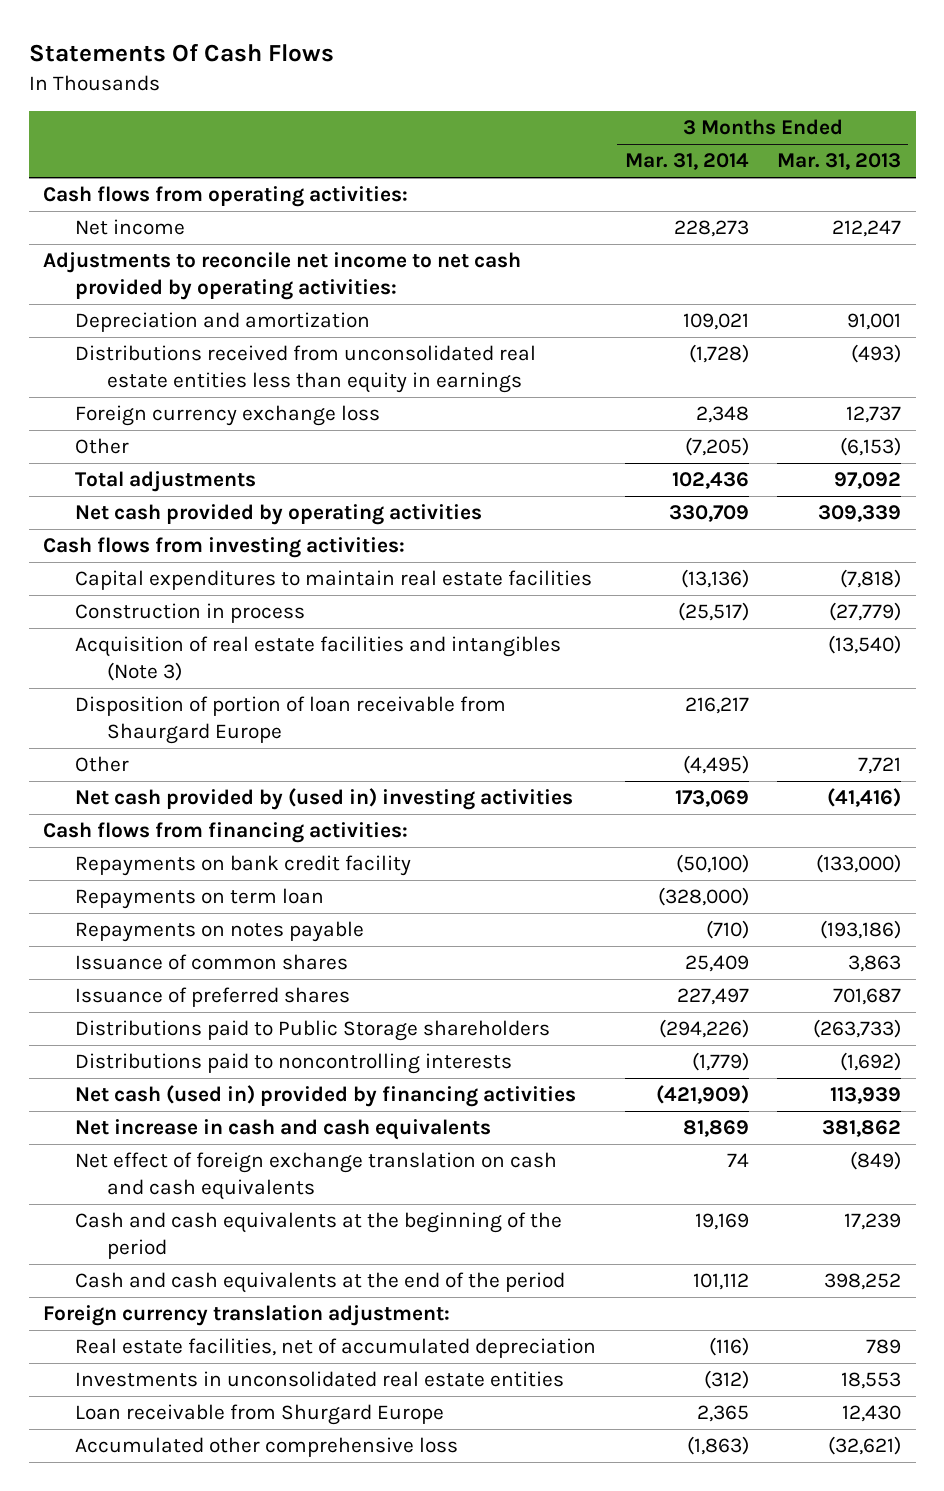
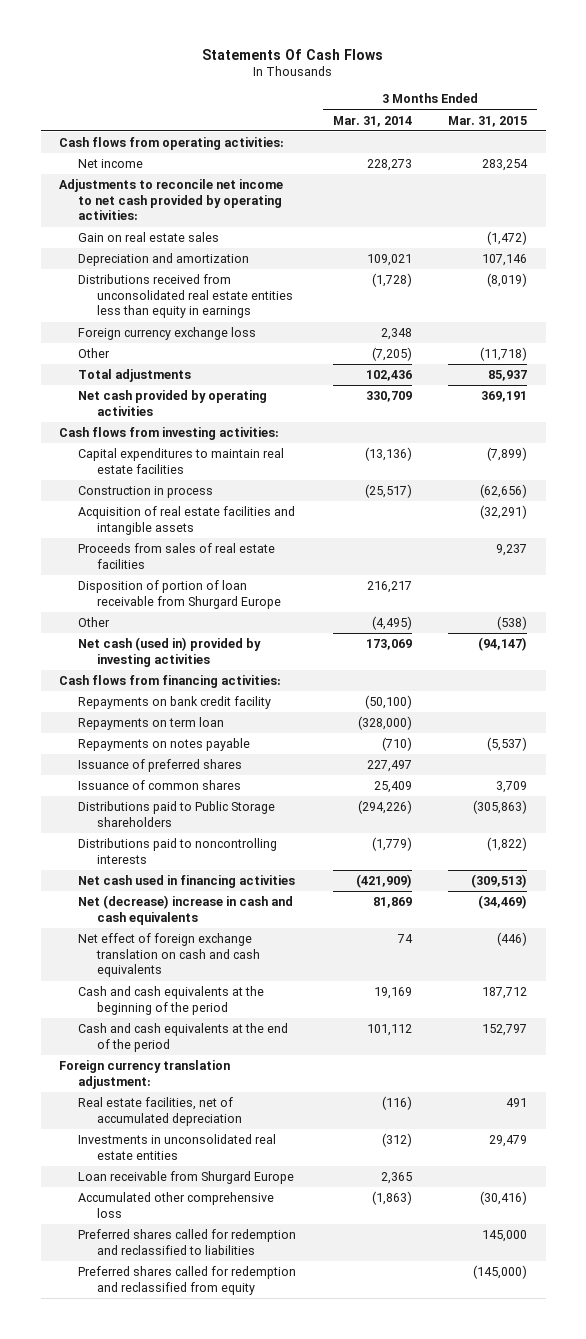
- | 3 Months Ended Mar. 31, 2014 | 3 Months Ended Mar. 31, 2013
+ | 3 Months Ended Mar. 31, 2014 | 3 Months Ended Mar. 31, 2015
+ Gain on real estate sales | | (1,472)
- Acquisition of real estate facilities and intangibles (Note 3) | | (13,540)
- Disposition of portion of loan receivable from Shaurgard Europe | 216,217 |
+ Acquisition of real estate facilities and intangible assets | | (32,291)
+ Proceeds from sales of real estate facilities | | 9,237
+ Disposition of portion of loan receivable from Shurgard Europe | 216,217 |
- Net cash provided by (used in) investing activities | 173,069 | (41,416)
+ Net cash (used in) provided by investing activities | 173,069 | (94,147)
moved down: Issuance of common shares | 25,409 | 3,709
- Net cash (used in) provided by financing activities | (421,909) | 113,939
- Net increase in cash and cash equivalents | 81,869 | 381,862
+ Net cash used in financing activities | (421,909) | (309,513)
+ Net (decrease) increase in cash and cash equivalents | 81,869 | (34,469)
+ Preferred shares called for redemption and reclassified to liabilities | | 145,000
+ Preferred shares called for redemption and reclassified from equity | | (145,000)

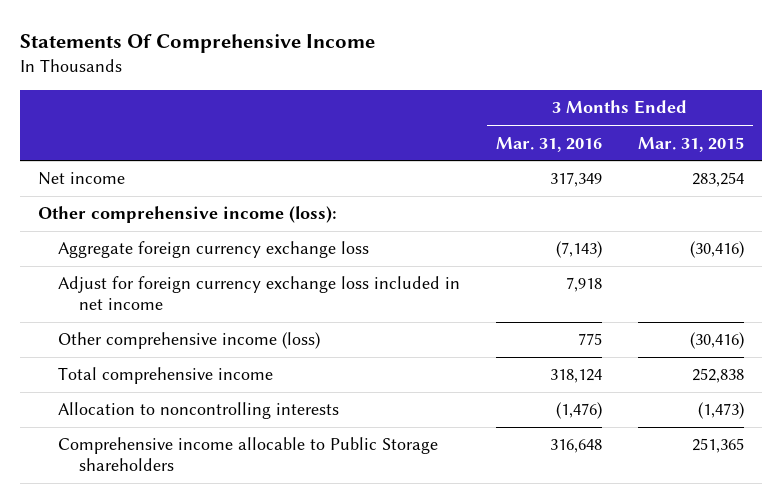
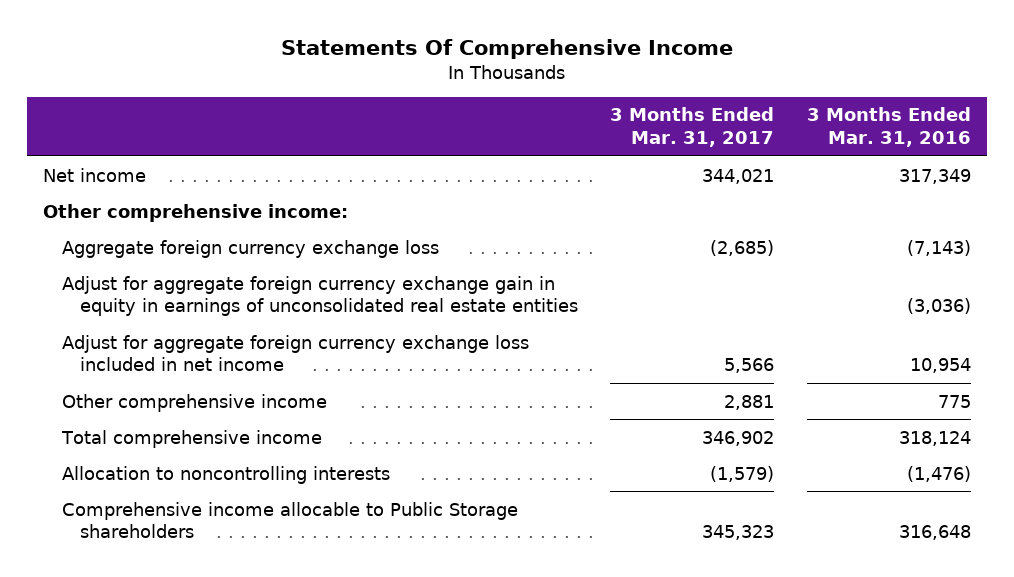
- | 3 Months Ended Mar. 31, 2016 | 3 Months Ended Mar. 31, 2015
+ | 3 Months Ended Mar. 31, 2017 | 3 Months Ended Mar. 31, 2016
- Other comprehensive income (loss):
+ Other comprehensive income:
- Adjust for foreign currency exchange loss included in net income | 7,918 |
- Other comprehensive income (loss) | 775 | (30,416)
+ Adjust for aggregate foreign currency exchange gain in equity in earnings of unconsolidated real estate entities | | (3,036)
+ Adjust for aggregate foreign currency exchange loss included in net income | 5,566 | 10,954
+ Other comprehensive income | 2,881 | 775

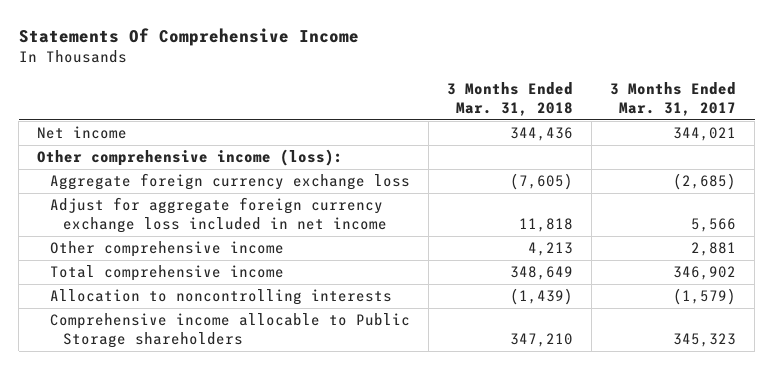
- | 3 Months Ended Mar. 31, 2017 | 3 Months Ended Mar. 31, 2016
+ | 3 Months Ended Mar. 31, 2018 | 3 Months Ended Mar. 31, 2017
- Other comprehensive income:
+ Other comprehensive income (loss):
- Adjust for aggregate foreign currency exchange gain in equity in earnings of unconsolidated real estate entities | | (3,036)

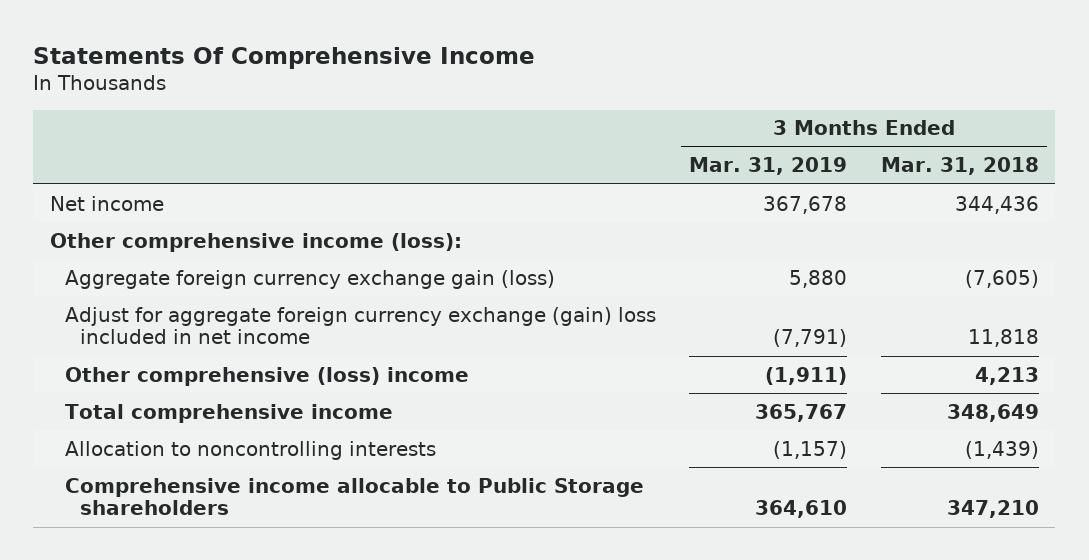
- | 3 Months Ended Mar. 31, 2018 | 3 Months Ended Mar. 31, 2017
+ | 3 Months Ended Mar. 31, 2019 | 3 Months Ended Mar. 31, 2018
- Aggregate foreign currency exchange loss | (7,605) | (2,685)
- Adjust for aggregate foreign currency exchange loss included in net income | 11,818 | 5,566
- Other comprehensive income | 4,213 | 2,881
+ Aggregate foreign currency exchange gain (loss) | 5,880 | (7,605)
+ Adjust for aggregate foreign currency exchange (gain) loss included in net income | (7,791) | 11,818
+ Other comprehensive (loss) income | (1,911) | 4,213

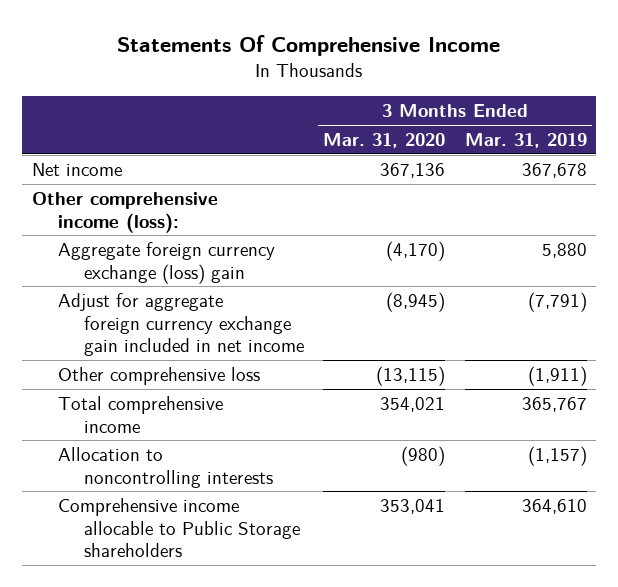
- | 3 Months Ended Mar. 31, 2019 | 3 Months Ended Mar. 31, 2018
+ | 3 Months Ended Mar. 31, 2020 | 3 Months Ended Mar. 31, 2019
- Aggregate foreign currency exchange gain (loss) | 5,880 | (7,605)
- Adjust for aggregate foreign currency exchange (gain) loss included in net income | (7,791) | 11,818
- Other comprehensive (loss) income | (1,911) | 4,213
+ Aggregate foreign currency exchange (loss) gain | (4,170) | 5,880
+ Adjust for aggregate foreign currency exchange gain included in net income | (8,945) | (7,791)
+ Other comprehensive loss | (13,115) | (1,911)

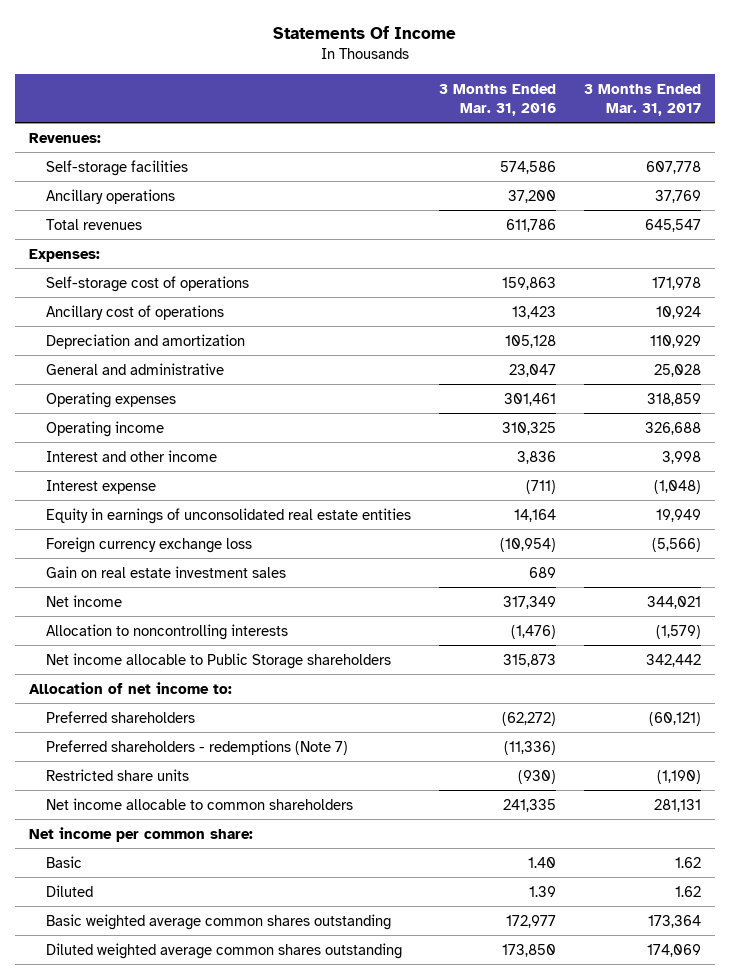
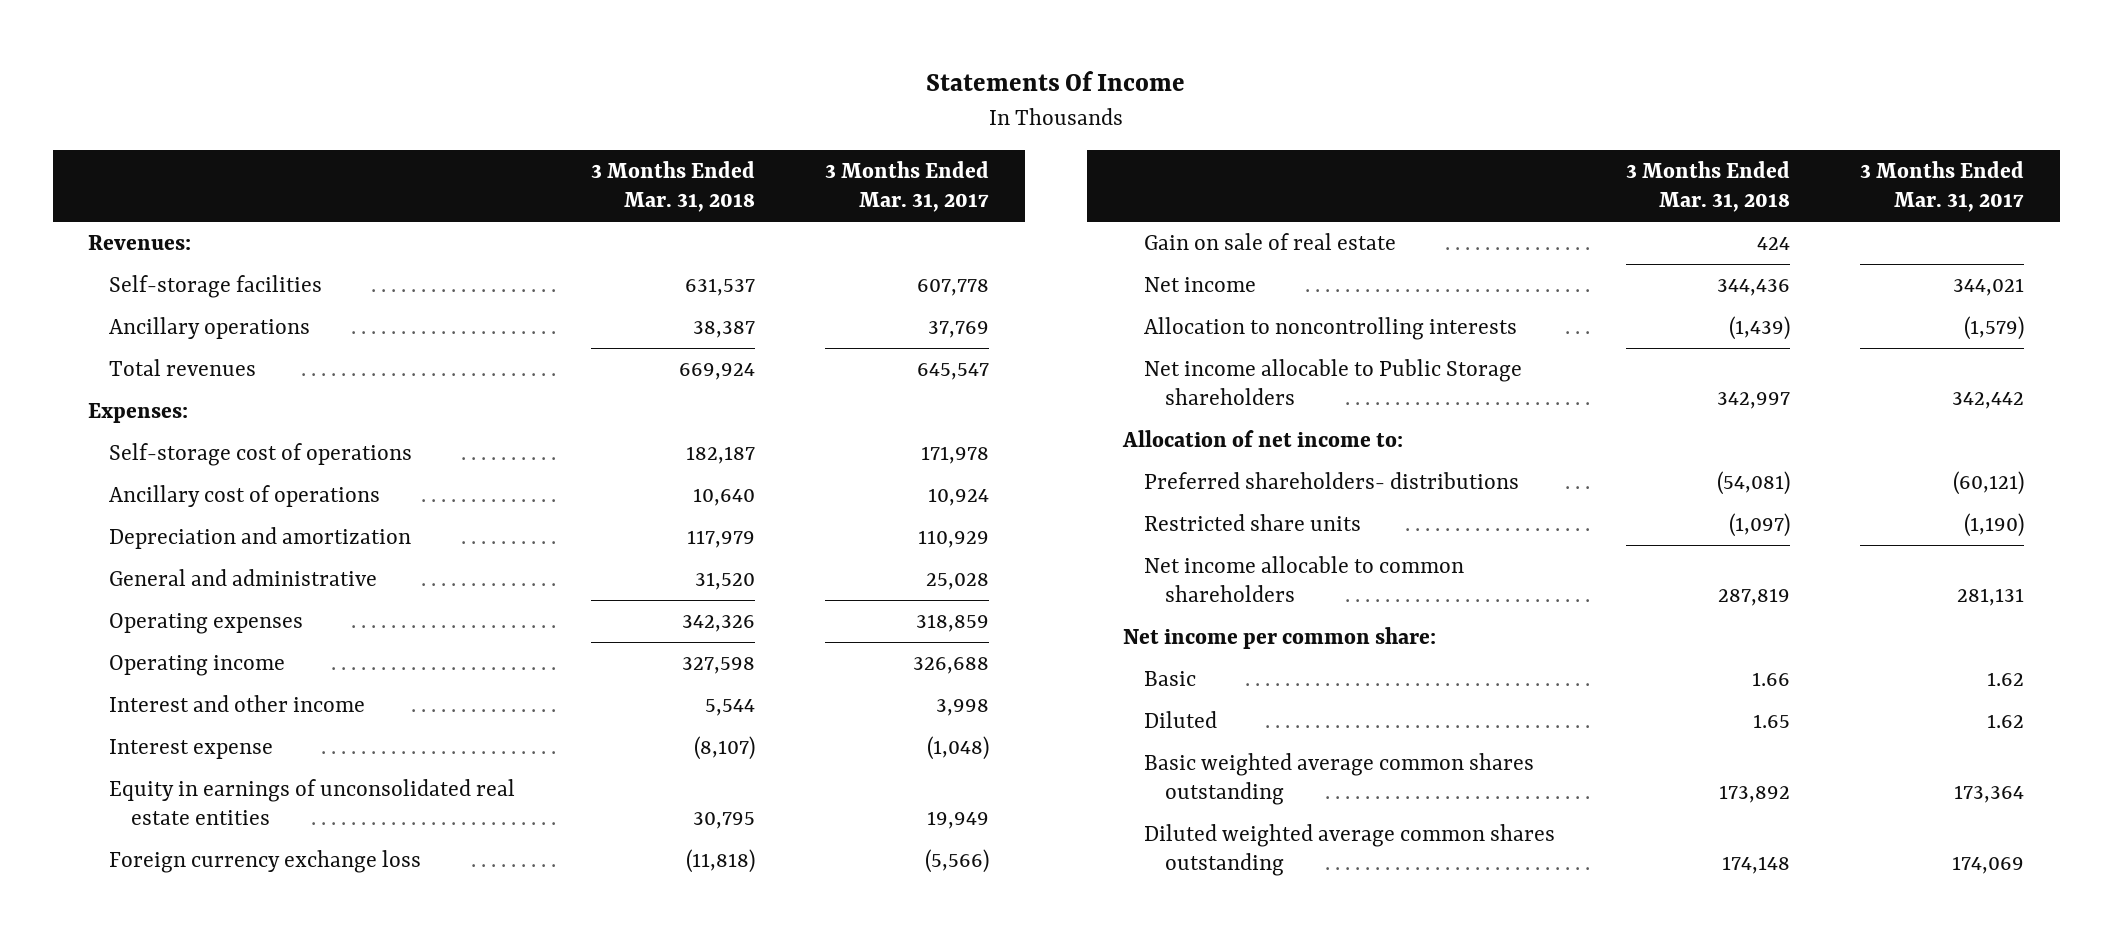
- | 3 Months Ended Mar. 31, 2016 | 3 Months Ended Mar. 31, 2017
+ | 3 Months Ended Mar. 31, 2018 | 3 Months Ended Mar. 31, 2017
- Gain on real estate investment sales | 689 |
+ Gain on sale of real estate | 424 |
- Preferred shareholders | (62,272) | (60,121)
- Preferred shareholders - redemptions (Note 7) | (11,336) |
+ Preferred shareholders- distributions | (54,081) | (60,121)

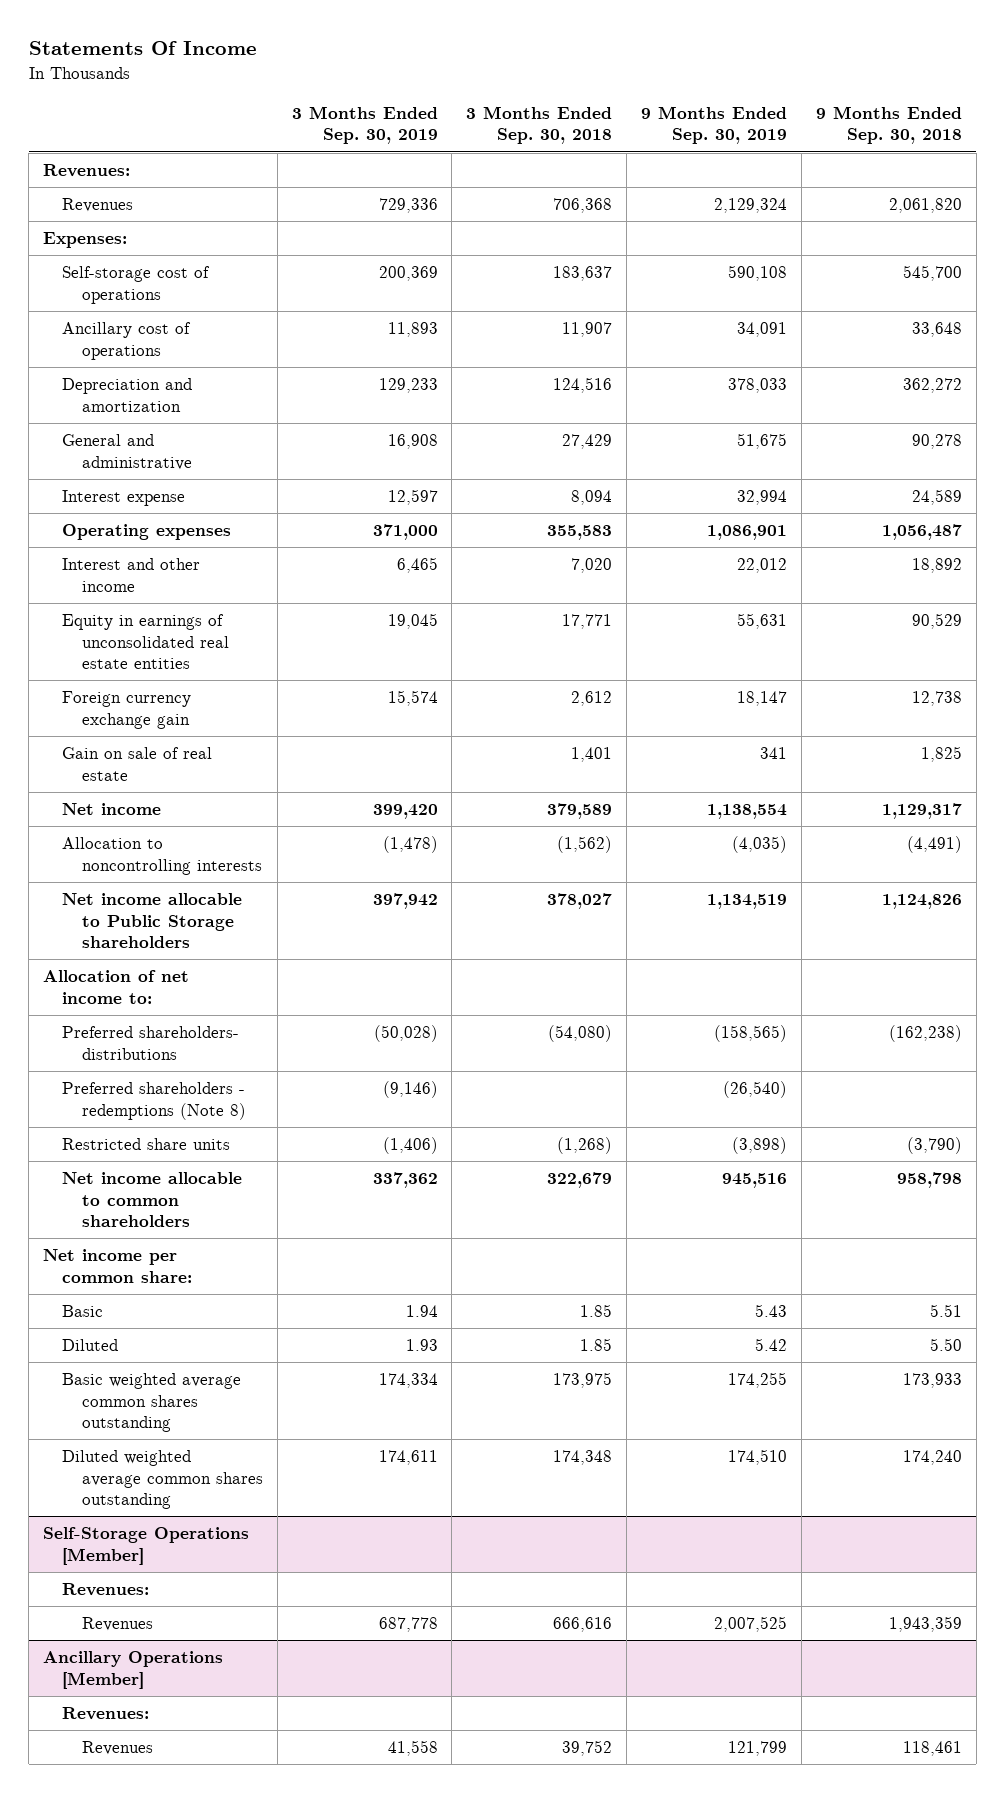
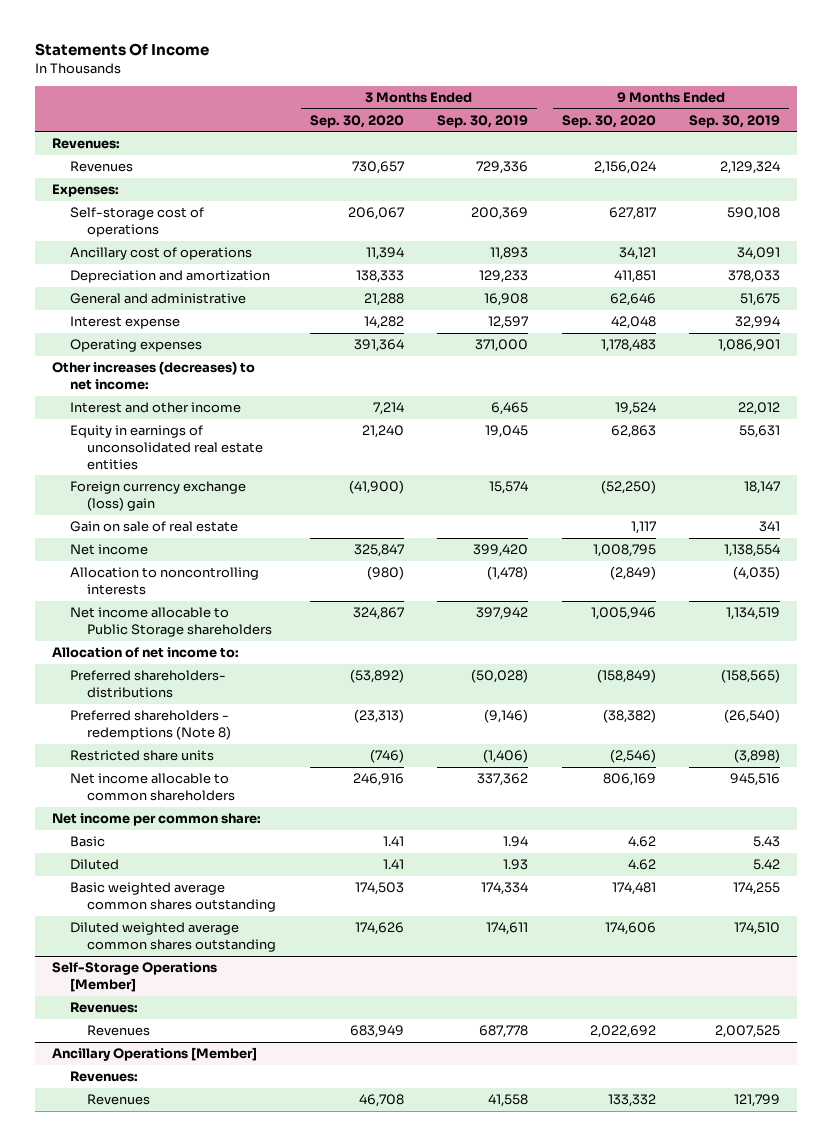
- | 3 Months Ended Sep. 30, 2019 | 3 Months Ended Sep. 30, 2018 | 9 Months Ended Sep. 30, 2019 | 9 Months Ended Sep. 30, 2018
+ | 3 Months Ended Sep. 30, 2020 | 3 Months Ended Sep. 30, 2019 | 9 Months Ended Sep. 30, 2020 | 9 Months Ended Sep. 30, 2019
+ Other increases (decreases) to net income:
- Foreign currency exchange gain | 15,574 | 2,612 | 18,147 | 12,738
+ Foreign currency exchange (loss) gain | (41,900) | 15,574 | (52,250) | 18,147

